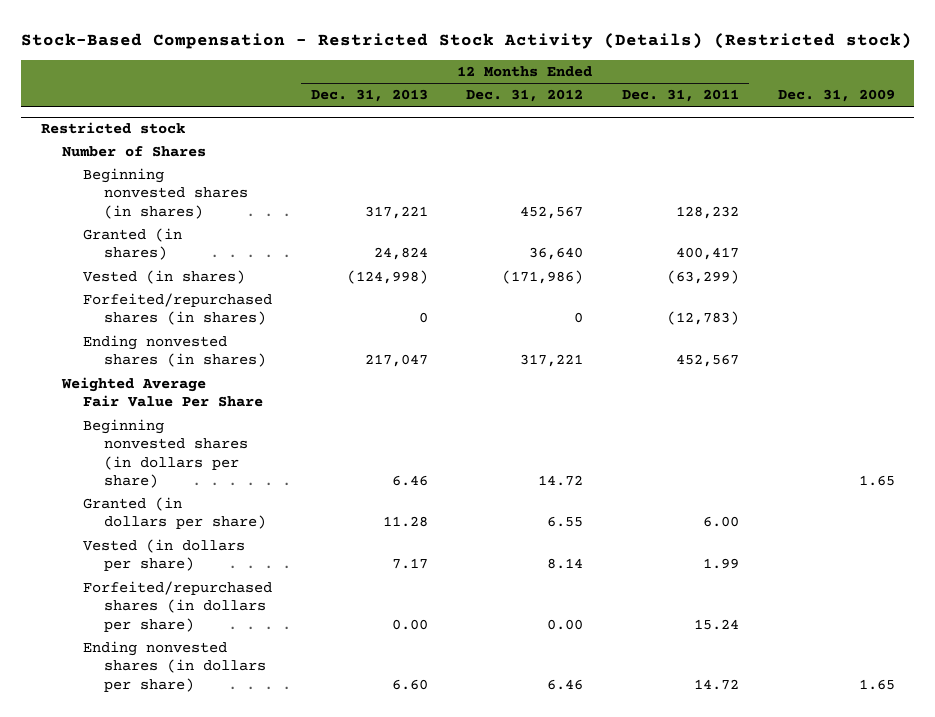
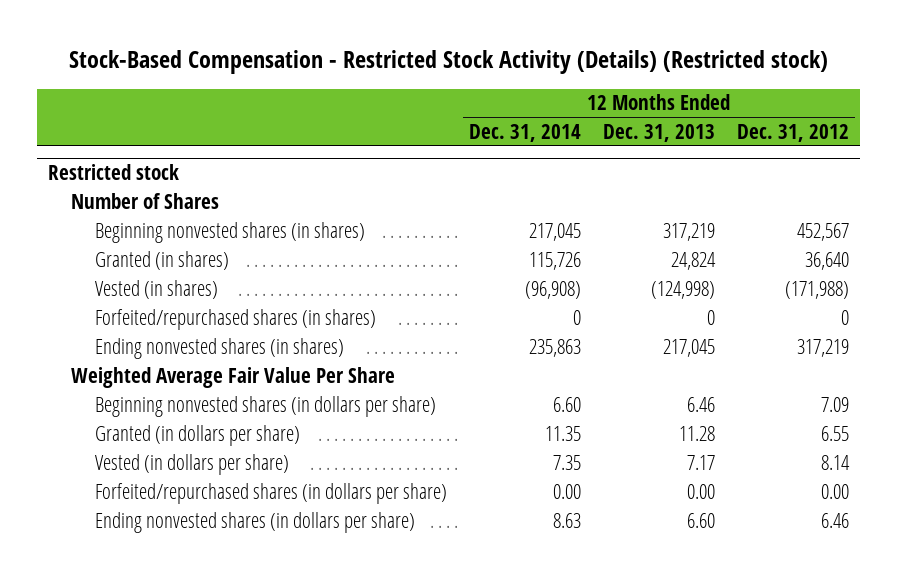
- | 12 Months Ended Dec. 31, 2013 | 12 Months Ended Dec. 31, 2012 | 12 Months Ended Dec. 31, 2011 | Dec. 31, 2009
+ | 12 Months Ended Dec. 31, 2014 | 12 Months Ended Dec. 31, 2013 | 12 Months Ended Dec. 31, 2012
@ Restricted stock
- Beginning nonvested shares (in shares) | 317,221 | 452,567 | 128,232 |
+ Beginning nonvested shares (in shares) | 217,045 | 317,219 | 452,567
- Vested (in shares) | (124,998) | (171,986) | (63,299) |
+ Vested (in shares) | (96,908) | (124,998) | (171,988)
- Ending nonvested shares (in shares) | 217,047 | 317,221 | 452,567 |
+ Ending nonvested shares (in shares) | 235,863 | 217,045 | 317,219
- Beginning nonvested shares (in dollars per share) | 6.46 | 14.72 | | 1.65
+ Beginning nonvested shares (in dollars per share) | 6.60 | 6.46 | 7.09

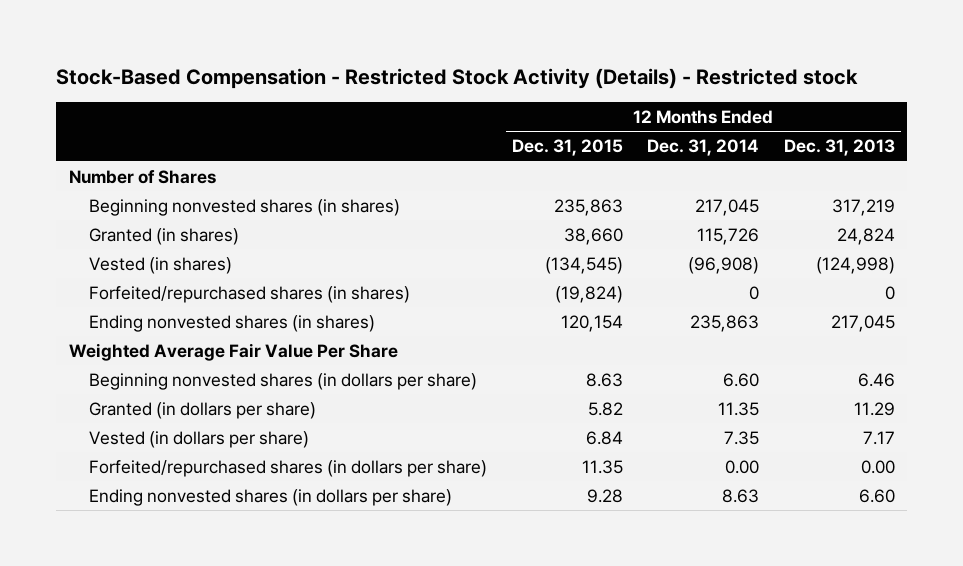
- Stock-Based Compensation - Restricted Stock Activity (Details) (Restricted stock)
+ Stock-Based Compensation - Restricted Stock Activity (Details) - Restricted stock
- | 12 Months Ended Dec. 31, 2014 | 12 Months Ended Dec. 31, 2013 | 12 Months Ended Dec. 31, 2012
+ | 12 Months Ended Dec. 31, 2015 | 12 Months Ended Dec. 31, 2014 | 12 Months Ended Dec. 31, 2013
- Restricted stock
- Granted (in dollars per share) | 11.35 | 11.28 | 6.55
+ Granted (in dollars per share) | 5.82 | 11.35 | 11.29

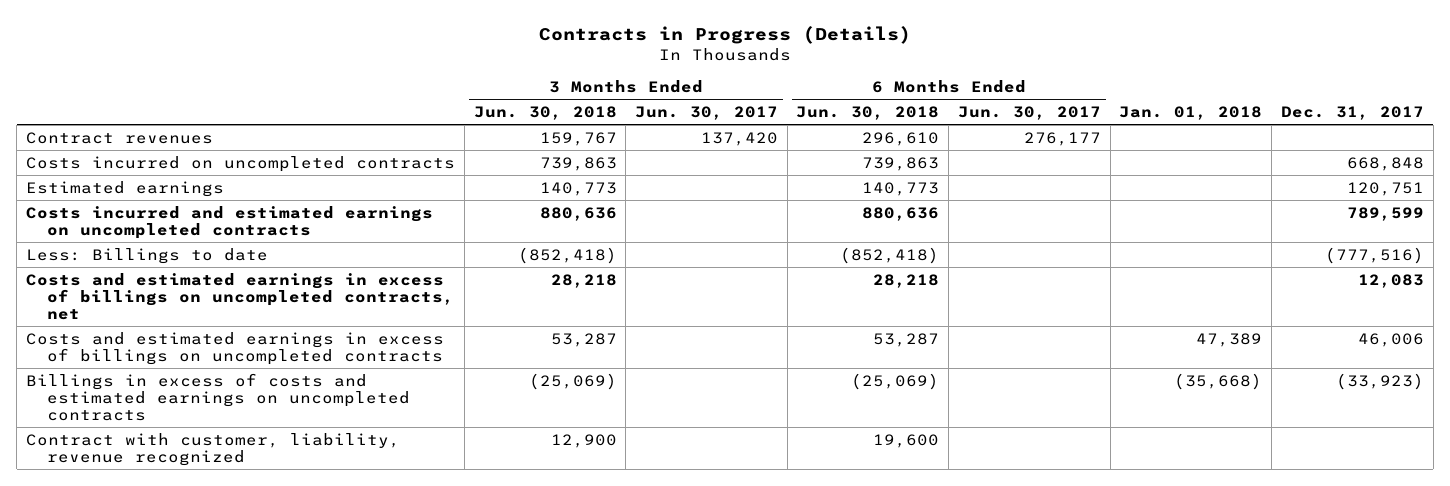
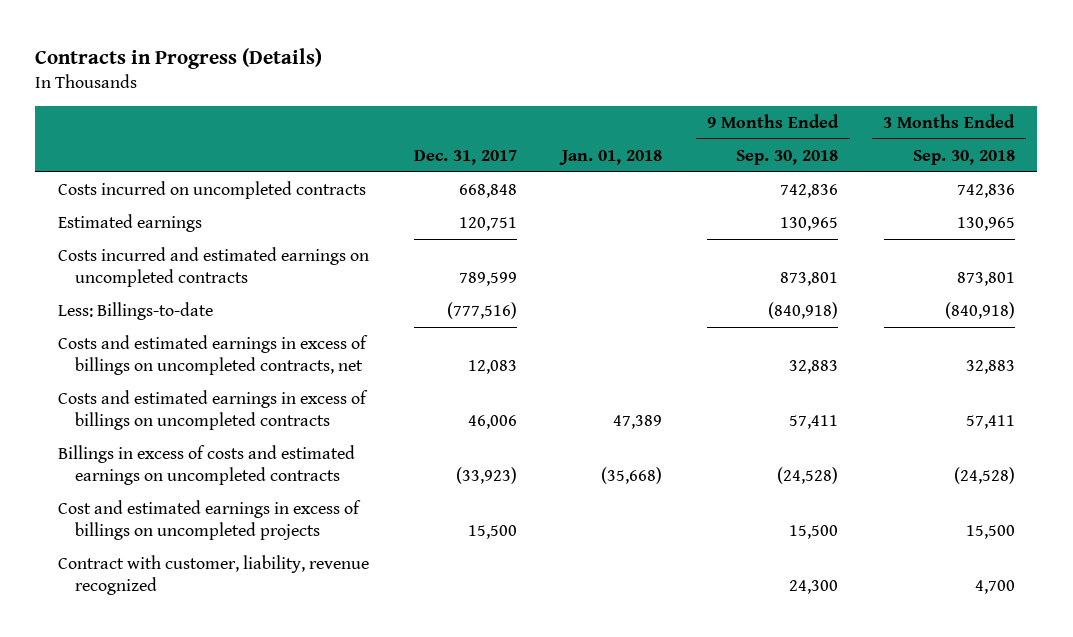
- | 3 Months Ended Jun. 30, 2018 | 3 Months Ended Jun. 30, 2017 | 6 Months Ended Jun. 30, 2018 | 6 Months Ended Jun. 30, 2017 | Jan. 01, 2018 | Dec. 31, 2017
+ | Dec. 31, 2017 | Jan. 01, 2018 | 9 Months Ended Sep. 30, 2018 | 3 Months Ended Sep. 30, 2018
- Contract revenues | 159,767 | 137,420 | 296,610 | 276,177 | |
- Less: Billings to date | (852,418) | | (852,418) | | | (777,516)
+ Less: Billings-to-date | (777,516) | | (840,918) | (840,918)
+ Cost and estimated earnings in excess of billings on uncompleted projects | 15,500 | | 15,500 | 15,500

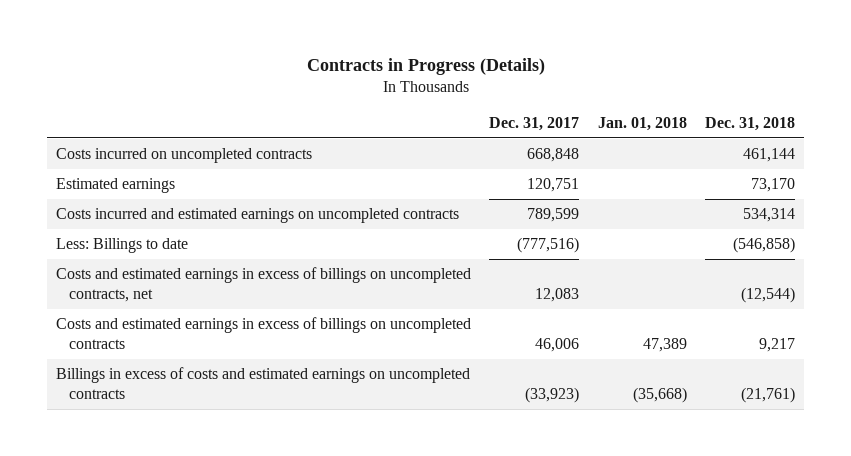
- | Dec. 31, 2017 | Jan. 01, 2018 | 9 Months Ended Sep. 30, 2018 | 3 Months Ended Sep. 30, 2018
+ | Dec. 31, 2017 | Jan. 01, 2018 | Dec. 31, 2018
- Less: Billings-to-date | (777,516) | | (840,918) | (840,918)
+ Less: Billings to date | (777,516) | | (546,858)
- Cost and estimated earnings in excess of billings on uncompleted projects | 15,500 | | 15,500 | 15,500
- Contract with customer, liability, revenue recognized | | | 24,300 | 4,700

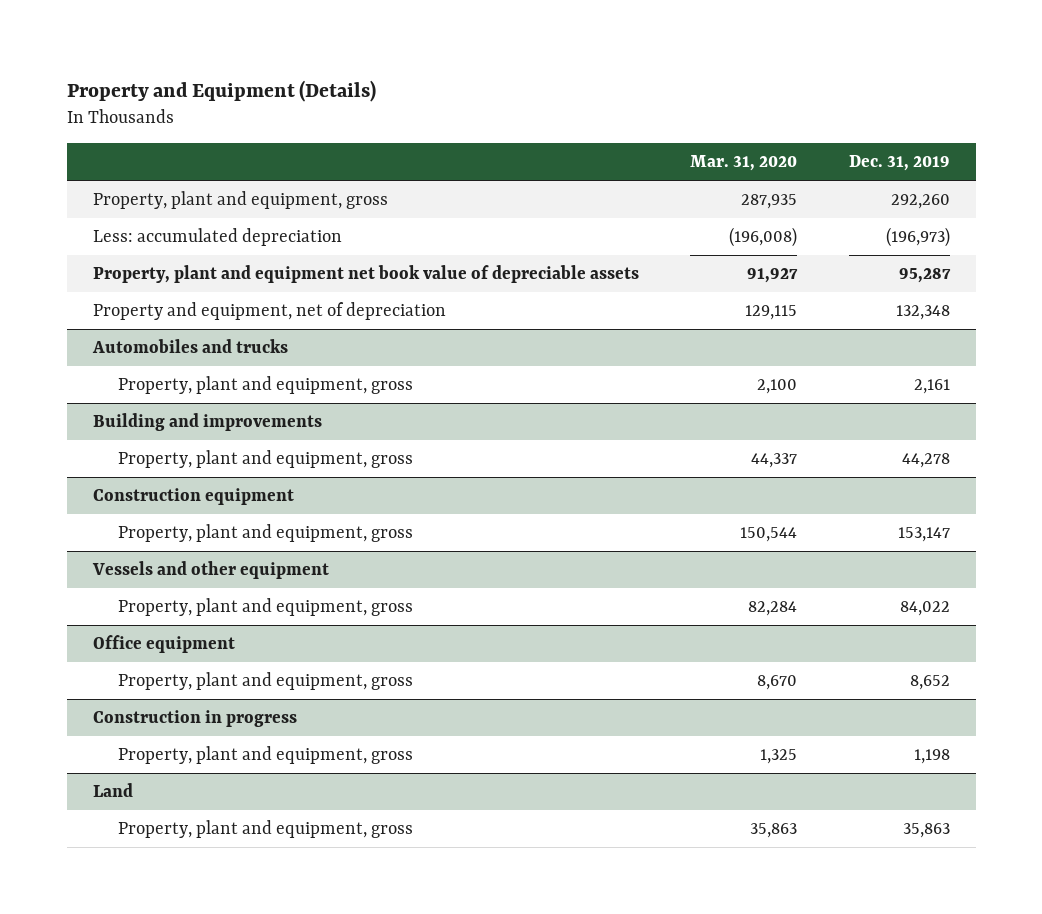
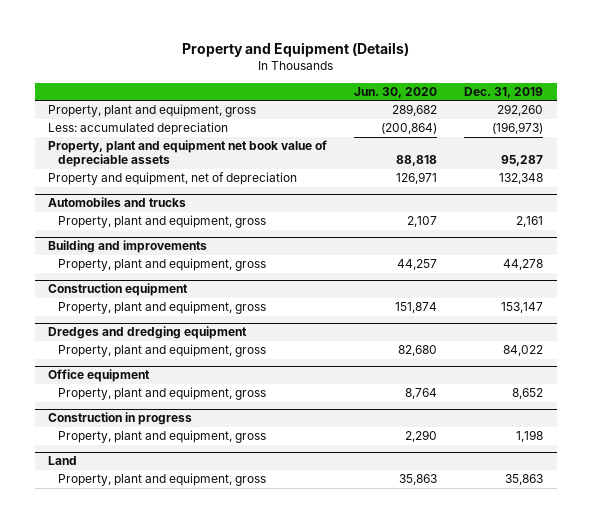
- | Mar. 31, 2020 | Dec. 31, 2019
+ | Jun. 30, 2020 | Dec. 31, 2019
- Vessels and other equipment
+ Dredges and dredging equipment

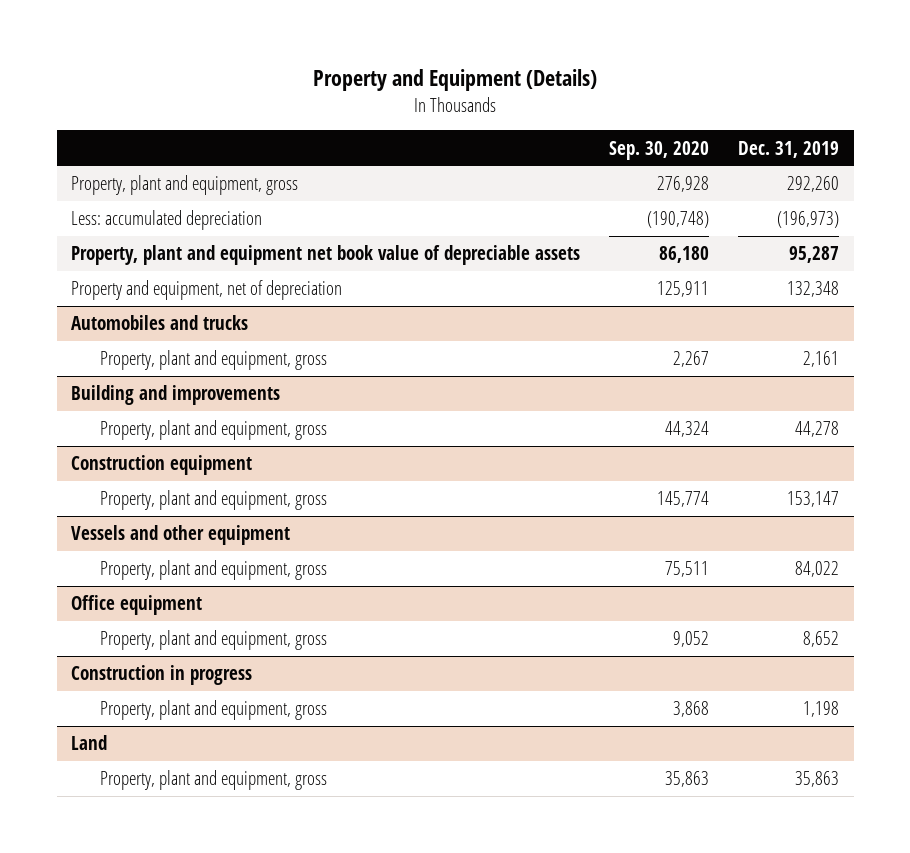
- | Jun. 30, 2020 | Dec. 31, 2019
+ | Sep. 30, 2020 | Dec. 31, 2019
- Dredges and dredging equipment
+ Vessels and other equipment

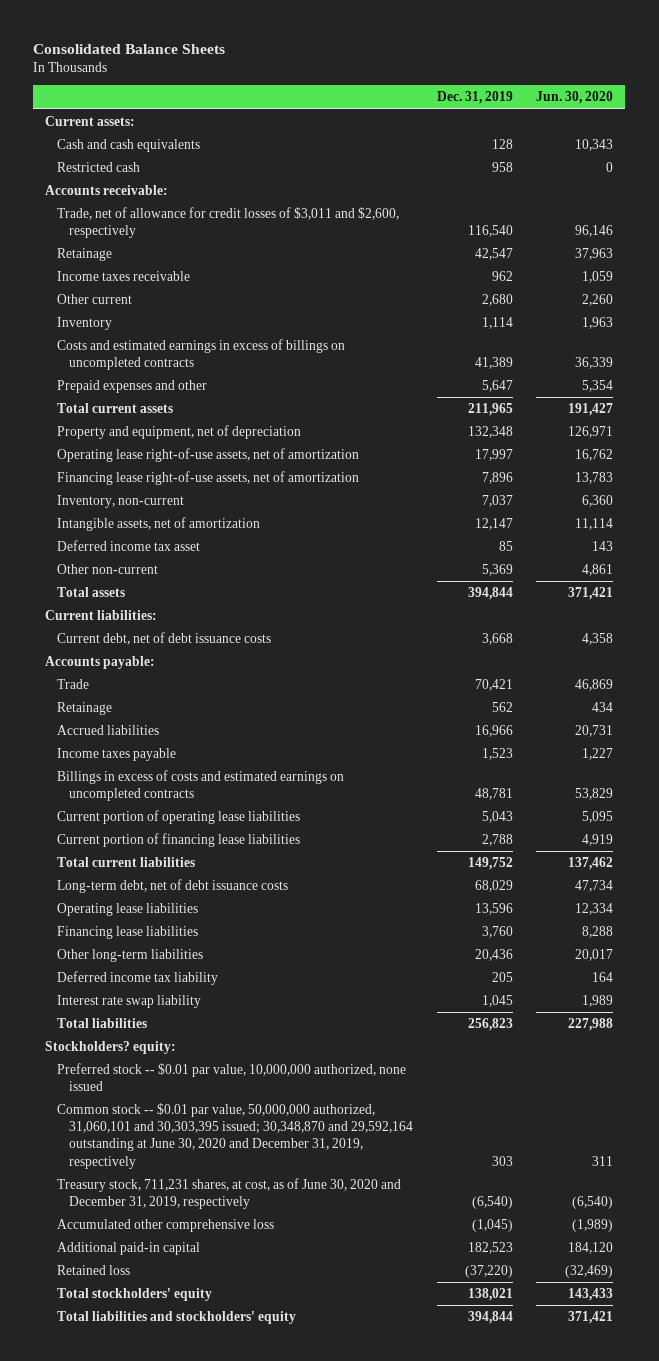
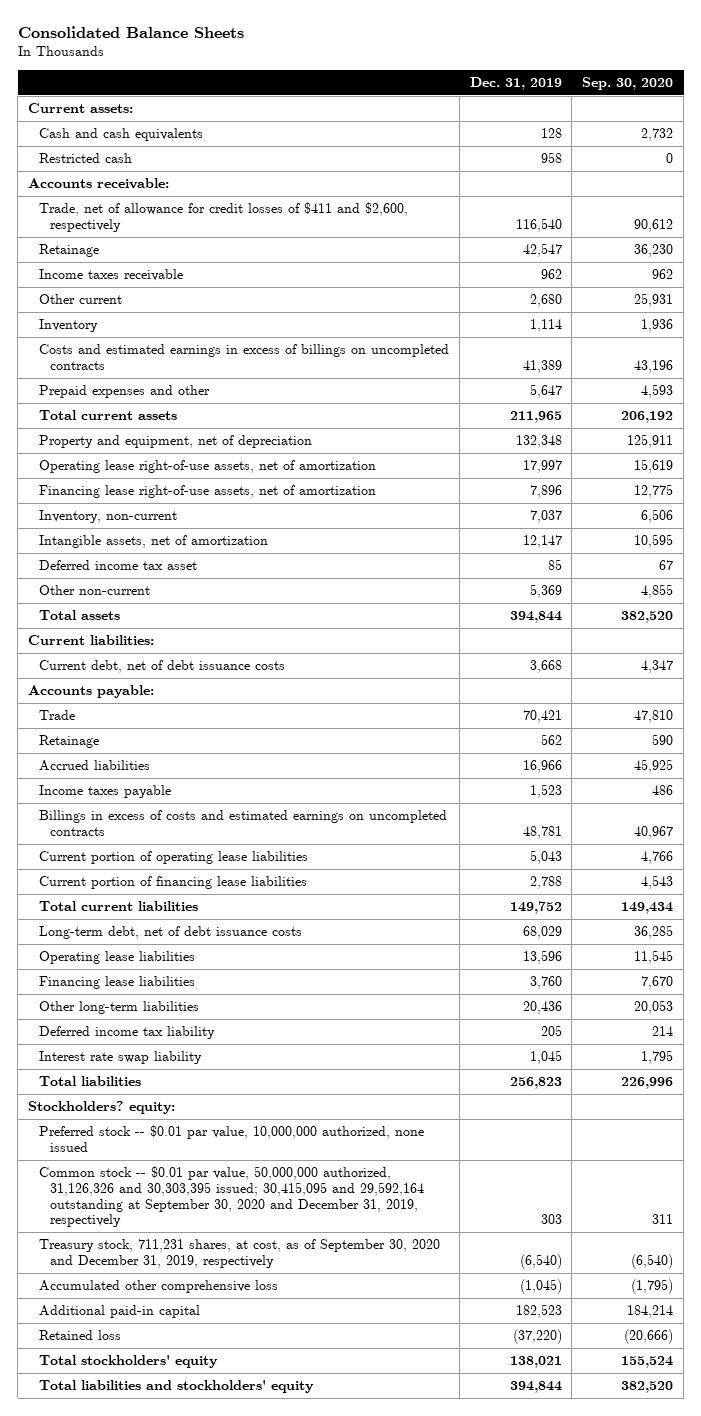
- | Dec. 31, 2019 | Jun. 30, 2020
+ | Dec. 31, 2019 | Sep. 30, 2020
- Trade, net of allowance for credit losses of $3,011 and $2,600, respectively | 116,540 | 96,146
+ Trade, net of allowance for credit losses of $411 and $2,600, respectively | 116,540 | 90,612
- Common stock -- $0.01 par value, 50,000,000 authorized, 31,060,101 and 30,303,395 issued; 30,348,870 and 29,592,164 outstanding at June 30, 2020 and December 31, 2019, respectively | 303 | 311
- Treasury stock, 711,231 shares, at cost, as of June 30, 2020 and December 31, 2019, respectively | (6,540) | (6,540)
+ Common stock -- $0.01 par value, 50,000,000 authorized, 31,126,326 and 30,303,395 issued; 30,415,095 and 29,592,164 outstanding at September 30, 2020 and December 31, 2019, respectively | 303 | 311
+ Treasury stock, 711,231 shares, at cost, as of September 30, 2020 and December 31, 2019, respectively | (6,540) | (6,540)

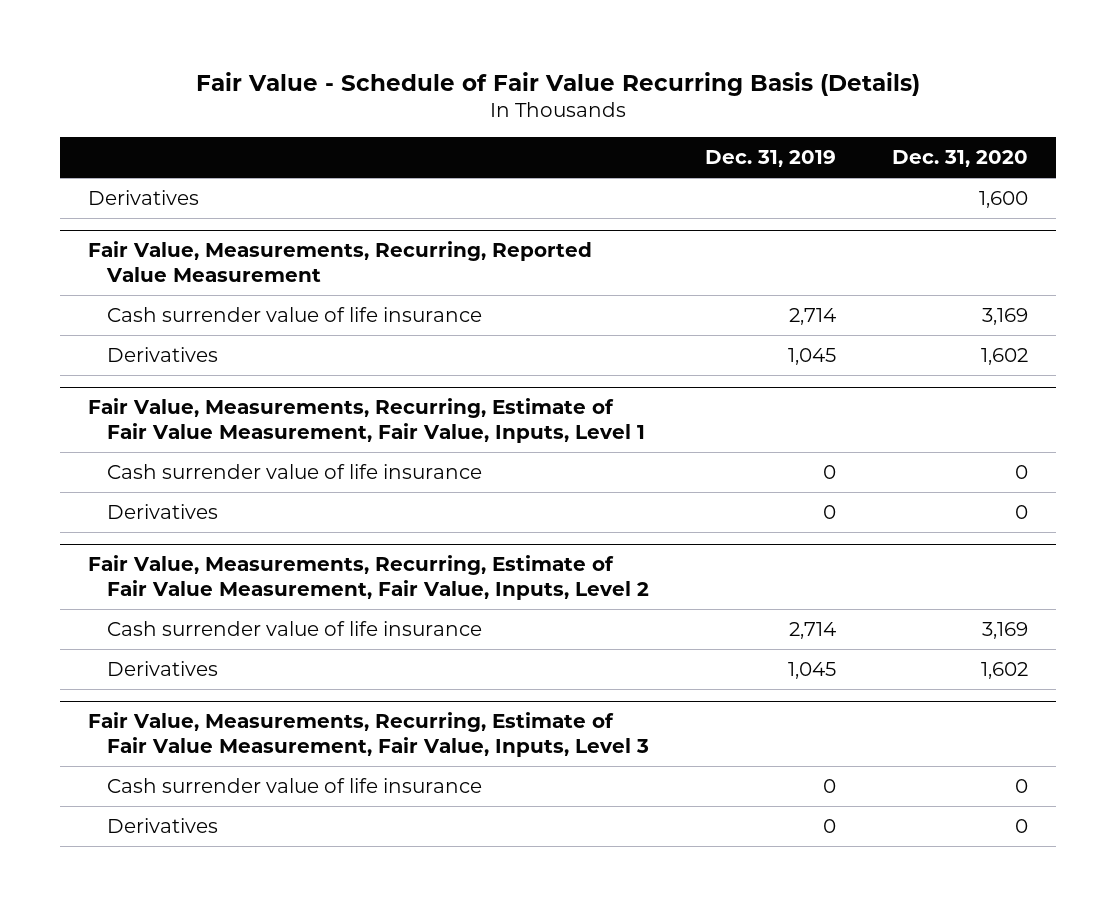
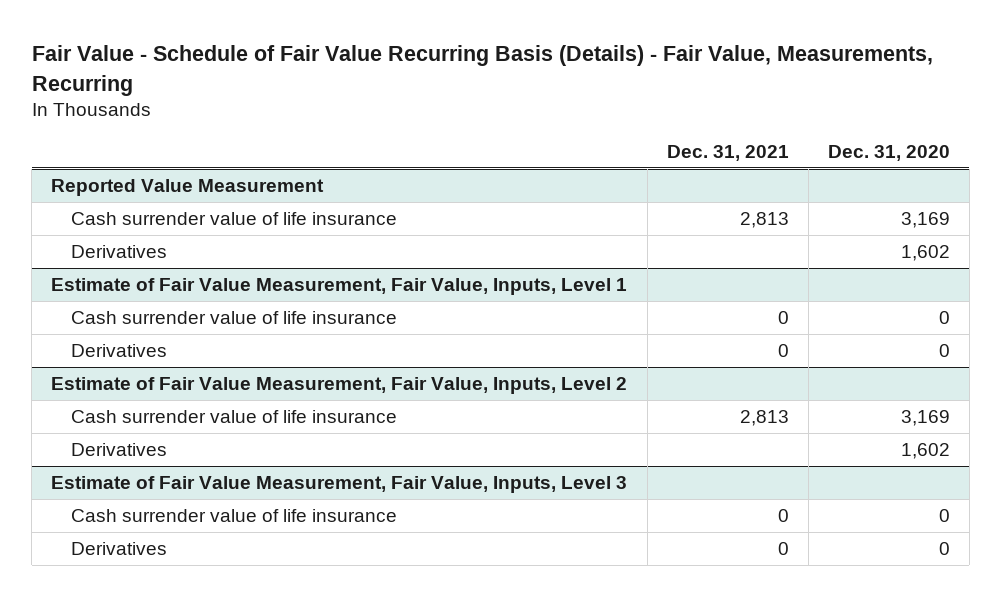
- Fair Value - Schedule of Fair Value Recurring Basis (Details)
+ Fair Value - Schedule of Fair Value Recurring Basis (Details) - Fair Value, Measurements, Recurring
- | Dec. 31, 2019 | Dec. 31, 2020
+ | Dec. 31, 2021 | Dec. 31, 2020
- Derivatives | | 1,600
- Fair Value, Measurements, Recurring, Reported Value Measurement
+ Reported Value Measurement
- Fair Value, Measurements, Recurring, Estimate of Fair Value Measurement, Fair Value, Inputs, Level 1
+ Estimate of Fair Value Measurement, Fair Value, Inputs, Level 1
- Fair Value, Measurements, Recurring, Estimate of Fair Value Measurement, Fair Value, Inputs, Level 2
+ Estimate of Fair Value Measurement, Fair Value, Inputs, Level 2
- Fair Value, Measurements, Recurring, Estimate of Fair Value Measurement, Fair Value, Inputs, Level 3
+ Estimate of Fair Value Measurement, Fair Value, Inputs, Level 3

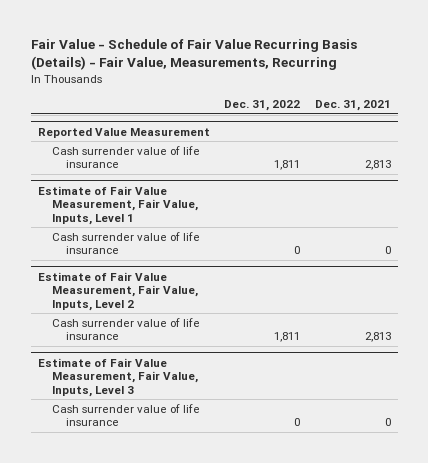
- | Dec. 31, 2021 | Dec. 31, 2020
+ | Dec. 31, 2022 | Dec. 31, 2021
@ Reported Value Measurement
- Derivatives | | 1,602
@ Estimate of Fair Value Measurement, Fair Value, Inputs, Level 1
- Derivatives | 0 | 0
@ Estimate of Fair Value Measurement, Fair Value, Inputs, Level 2
- Derivatives | | 1,602
@ Estimate of Fair Value Measurement, Fair Value, Inputs, Level 3
- Derivatives | 0 | 0

